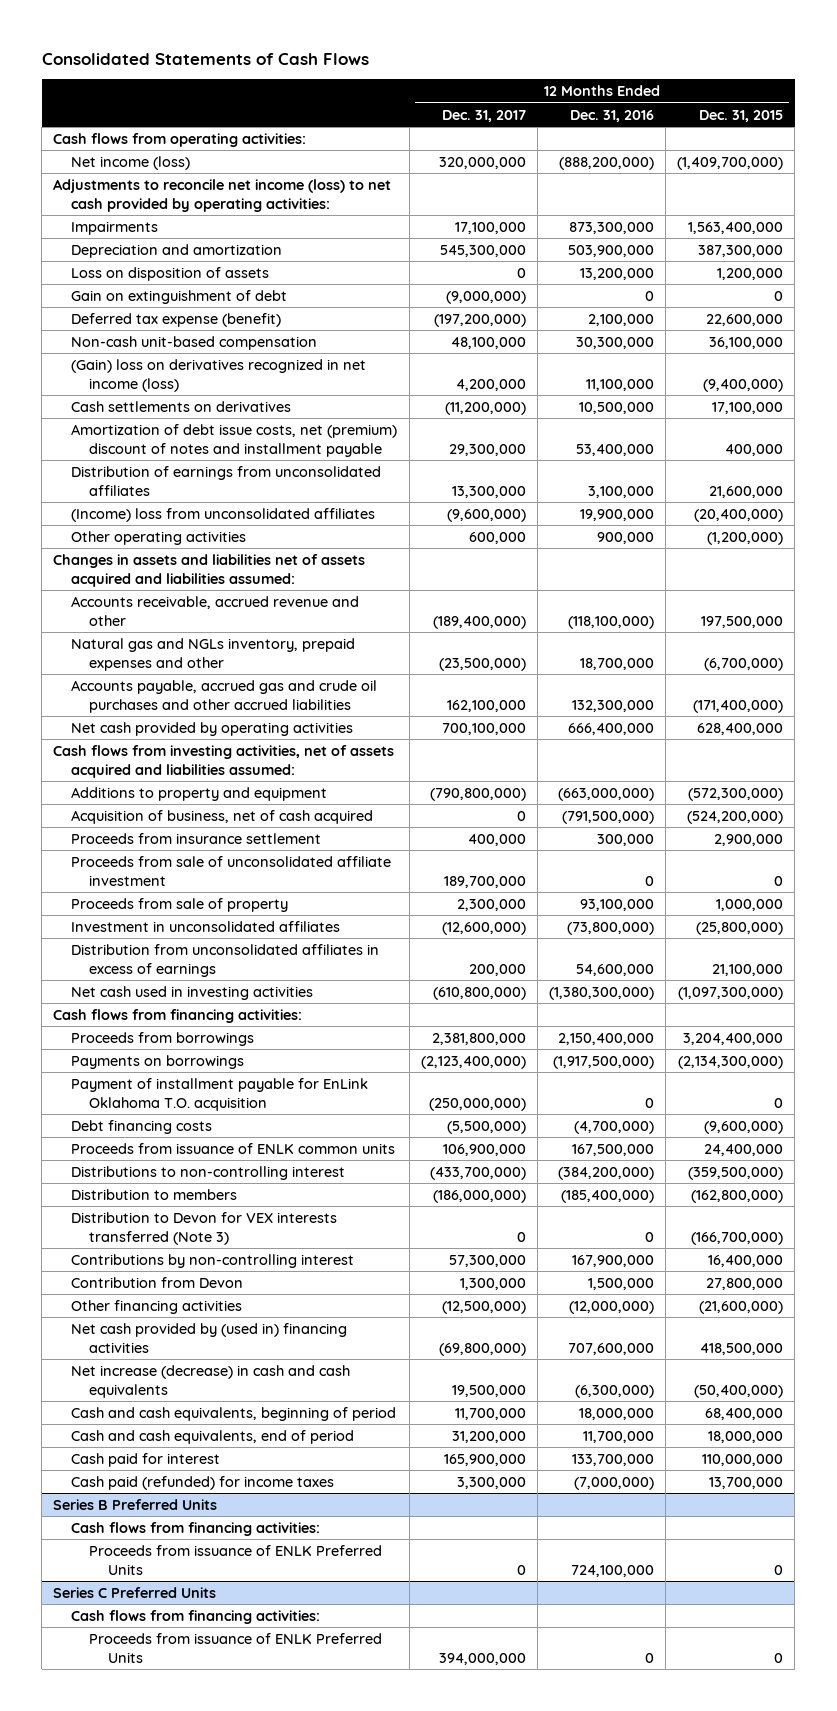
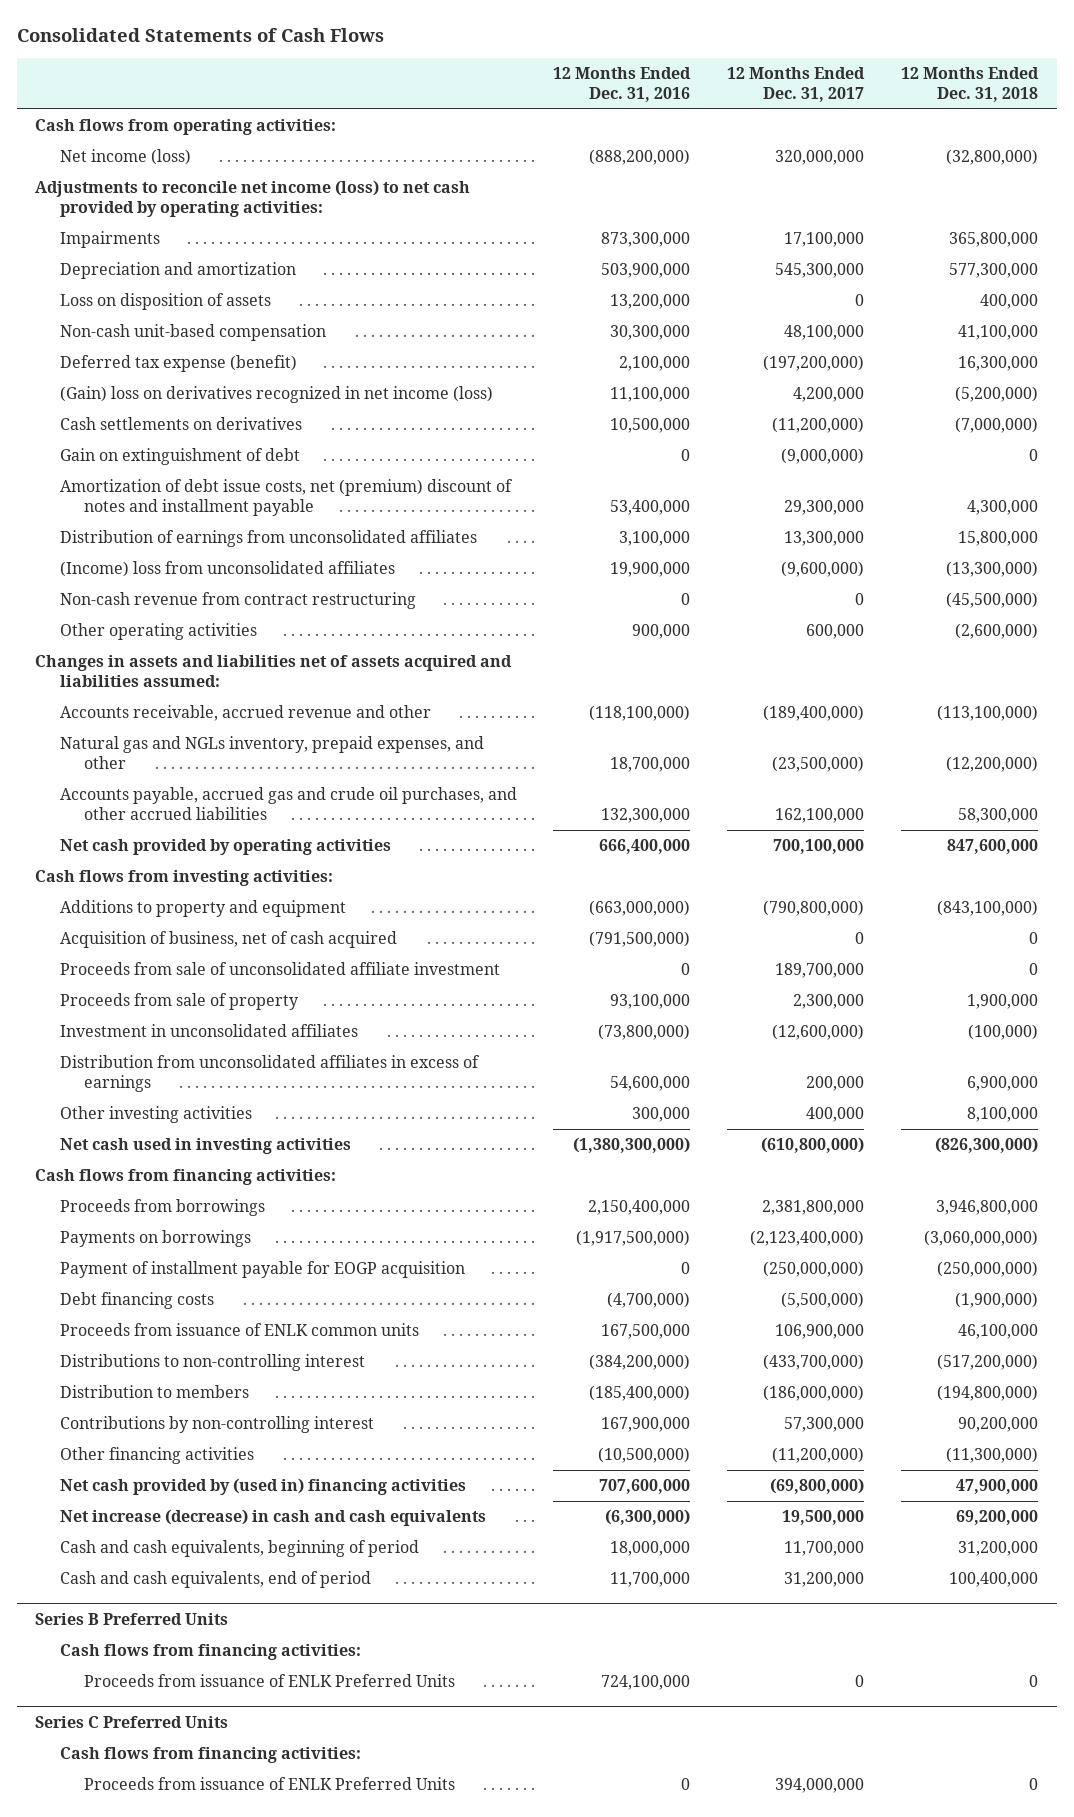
- | 12 Months Ended Dec. 31, 2017 | 12 Months Ended Dec. 31, 2016 | 12 Months Ended Dec. 31, 2015
+ | 12 Months Ended Dec. 31, 2016 | 12 Months Ended Dec. 31, 2017 | 12 Months Ended Dec. 31, 2018
moved down: Deferred tax expense (benefit) | 2,100,000 | (197,200,000) | 16,300,000
moved down: Gain on extinguishment of debt | 0 | (9,000,000) | 0
+ Non-cash revenue from contract restructuring | 0 | 0 | (45,500,000)
- Natural gas and NGLs inventory, prepaid expenses and other | (23,500,000) | 18,700,000 | (6,700,000)
- Accounts payable, accrued gas and crude oil purchases and other accrued liabilities | 162,100,000 | 132,300,000 | (171,400,000)
+ Natural gas and NGLs inventory, prepaid expenses, and other | 18,700,000 | (23,500,000) | (12,200,000)
+ Accounts payable, accrued gas and crude oil purchases, and other accrued liabilities | 132,300,000 | 162,100,000 | 58,300,000
- Cash flows from investing activities, net of assets acquired and liabilities assumed:
+ Cash flows from investing activities:
- Proceeds from insurance settlement | 400,000 | 300,000 | 2,900,000
+ Other investing activities | 300,000 | 400,000 | 8,100,000
- Payment of installment payable for EnLink Oklahoma T.O. acquisition | (250,000,000) | 0 | 0
+ Payment of installment payable for EOGP acquisition | 0 | (250,000,000) | (250,000,000)
- Distribution to Devon for VEX interests transferred (Note 3) | 0 | 0 | (166,700,000)
- Contribution from Devon | 1,300,000 | 1,500,000 | 27,800,000
- Other financing activities | (12,500,000) | (12,000,000) | (21,600,000)
+ Other financing activities | (10,500,000) | (11,200,000) | (11,300,000)
- Cash paid for interest | 165,900,000 | 133,700,000 | 110,000,000
- Cash paid (refunded) for income taxes | 3,300,000 | (7,000,000) | 13,700,000

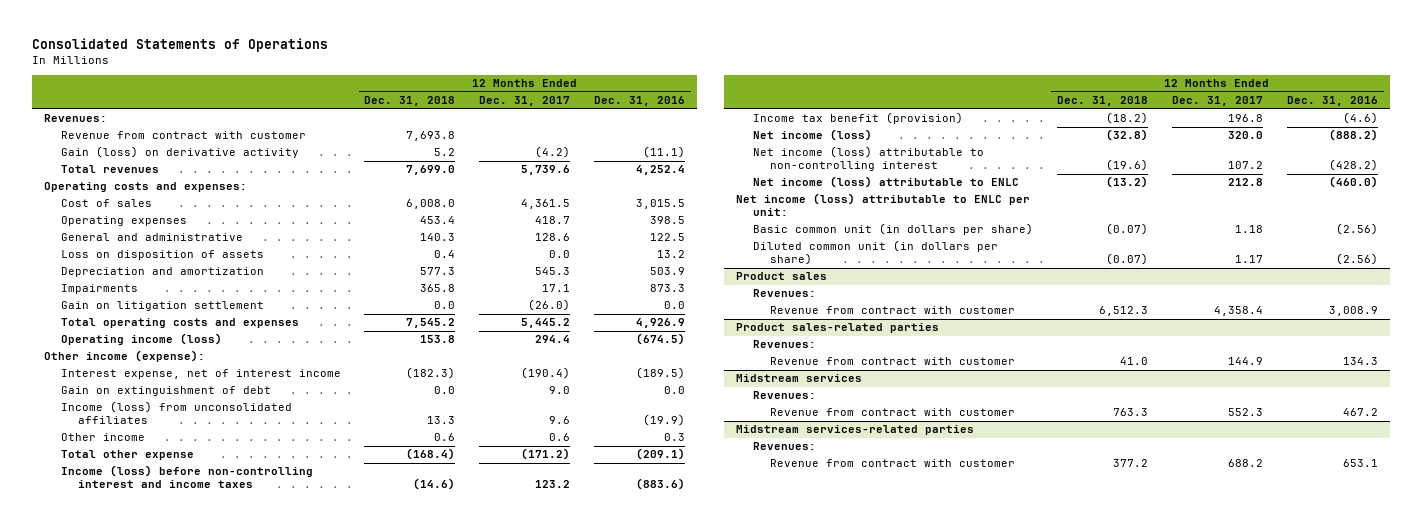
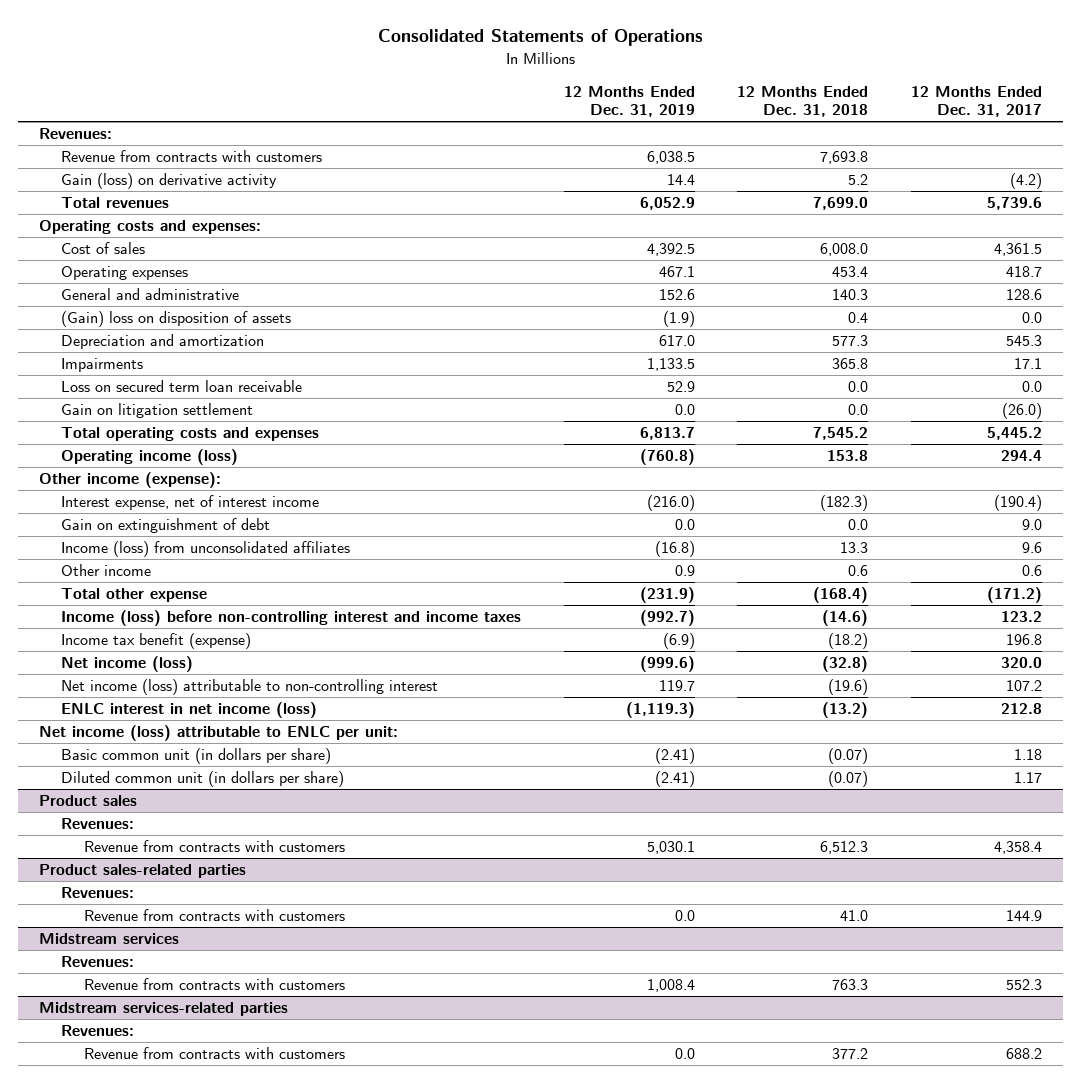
- | 12 Months Ended Dec. 31, 2018 | 12 Months Ended Dec. 31, 2017 | 12 Months Ended Dec. 31, 2016
+ | 12 Months Ended Dec. 31, 2019 | 12 Months Ended Dec. 31, 2018 | 12 Months Ended Dec. 31, 2017
- Revenue from contract with customer | 7,693.8 | |
+ Revenue from contracts with customers | 6,038.5 | 7,693.8 |
- Loss on disposition of assets | 0.4 | 0.0 | 13.2
+ (Gain) loss on disposition of assets | (1.9) | 0.4 | 0.0
+ Loss on secured term loan receivable | 52.9 | 0.0 | 0.0
- Income tax benefit (provision) | (18.2) | 196.8 | (4.6)
+ Income tax benefit (expense) | (6.9) | (18.2) | 196.8
- Net income (loss) attributable to ENLC | (13.2) | 212.8 | (460.0)
+ ENLC interest in net income (loss) | (1,119.3) | (13.2) | 212.8
@ Product sales
- Revenue from contract with customer | 6,512.3 | 4,358.4 | 3,008.9
+ Revenue from contracts with customers | 5,030.1 | 6,512.3 | 4,358.4
@ Product sales-related parties
- Revenue from contract with customer | 41.0 | 144.9 | 134.3
+ Revenue from contracts with customers | 0.0 | 41.0 | 144.9
@ Midstream services
- Revenue from contract with customer | 763.3 | 552.3 | 467.2
+ Revenue from contracts with customers | 1,008.4 | 763.3 | 552.3
@ Midstream services-related parties
- Revenue from contract with customer | 377.2 | 688.2 | 653.1
+ Revenue from contracts with customers | 0.0 | 377.2 | 688.2

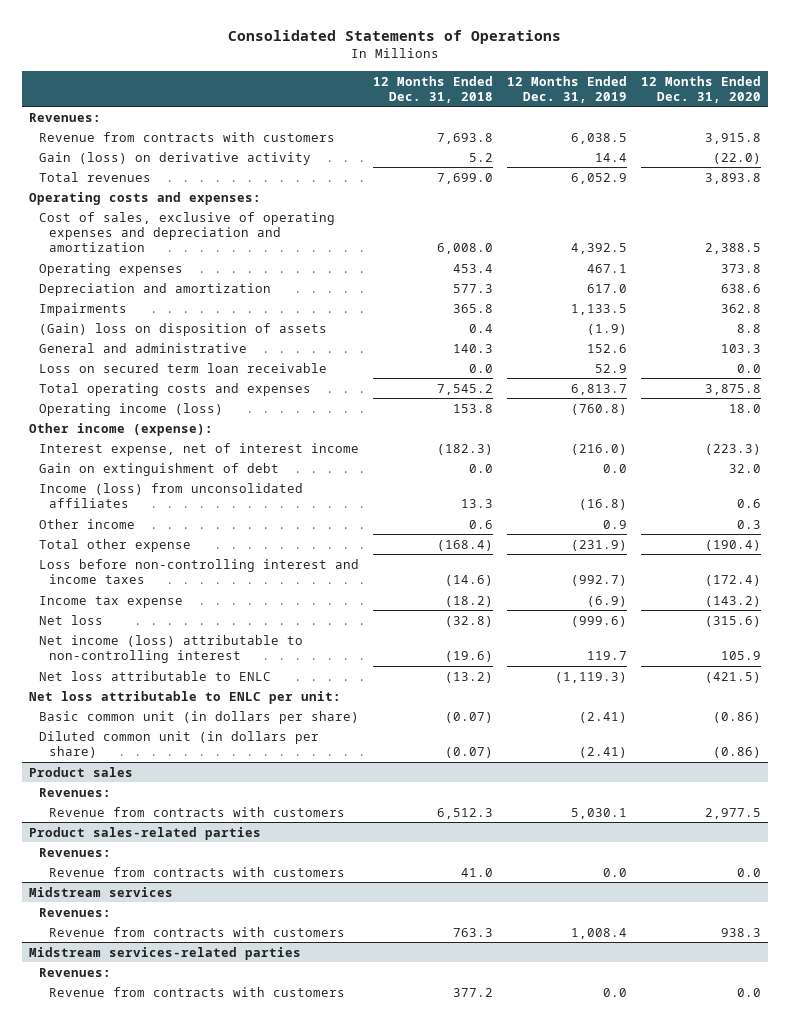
- | 12 Months Ended Dec. 31, 2019 | 12 Months Ended Dec. 31, 2018 | 12 Months Ended Dec. 31, 2017
+ | 12 Months Ended Dec. 31, 2018 | 12 Months Ended Dec. 31, 2019 | 12 Months Ended Dec. 31, 2020
- Cost of sales | 4,392.5 | 6,008.0 | 4,361.5
+ Cost of sales, exclusive of operating expenses and depreciation and amortization | 6,008.0 | 4,392.5 | 2,388.5
moved down: (Gain) loss on disposition of assets | 0.4 | (1.9) | 8.8
moved down: General and administrative | 140.3 | 152.6 | 103.3
- Gain on litigation settlement | 0.0 | 0.0 | (26.0)
- Income (loss) before non-controlling interest and income taxes | (992.7) | (14.6) | 123.2
- Income tax benefit (expense) | (6.9) | (18.2) | 196.8
- Net income (loss) | (999.6) | (32.8) | 320.0
+ Loss before non-controlling interest and income taxes | (14.6) | (992.7) | (172.4)
+ Income tax expense | (18.2) | (6.9) | (143.2)
+ Net loss | (32.8) | (999.6) | (315.6)
- ENLC interest in net income (loss) | (1,119.3) | (13.2) | 212.8
- Net income (loss) attributable to ENLC per unit:
+ Net loss attributable to ENLC | (13.2) | (1,119.3) | (421.5)
+ Net loss attributable to ENLC per unit:

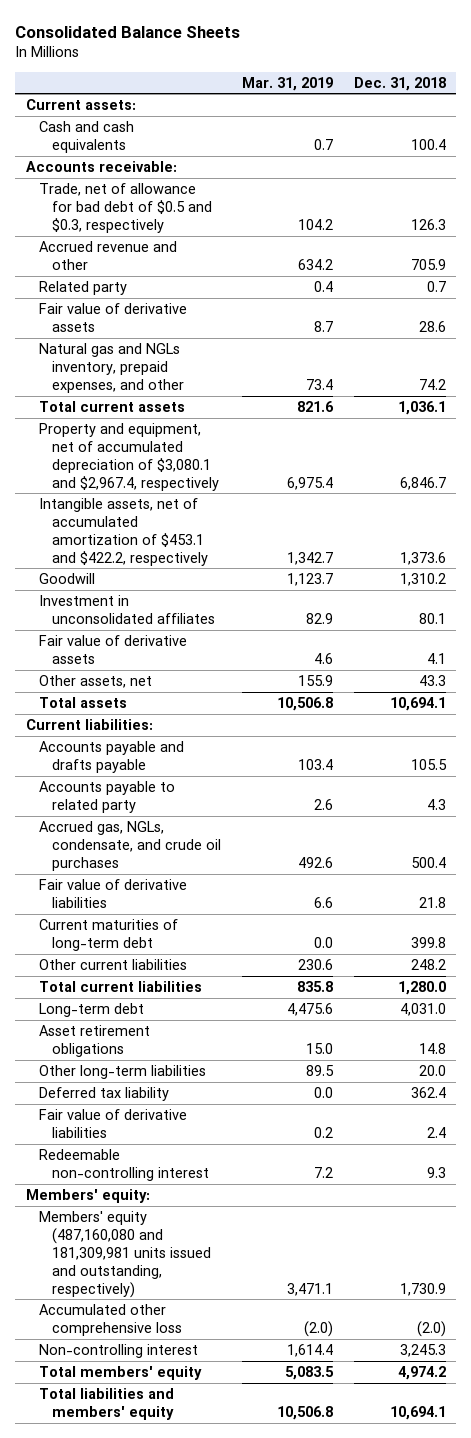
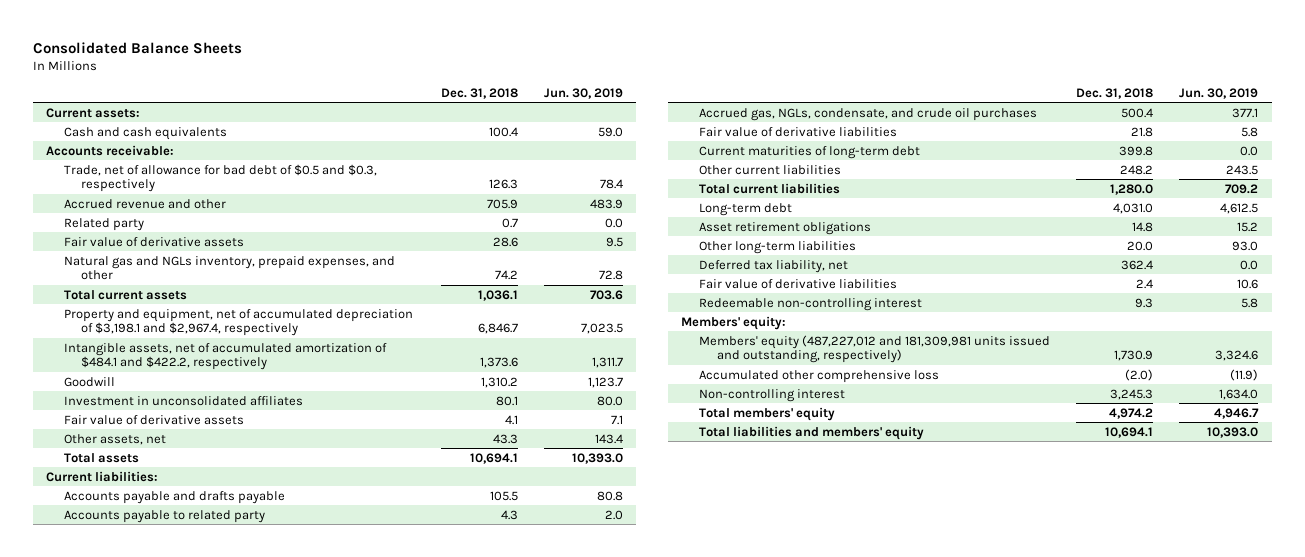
- | Mar. 31, 2019 | Dec. 31, 2018
+ | Dec. 31, 2018 | Jun. 30, 2019
- Property and equipment, net of accumulated depreciation of $3,080.1 and $2,967.4, respectively | 6,975.4 | 6,846.7
- Intangible assets, net of accumulated amortization of $453.1 and $422.2, respectively | 1,342.7 | 1,373.6
+ Property and equipment, net of accumulated depreciation of $3,198.1 and $2,967.4, respectively | 6,846.7 | 7,023.5
+ Intangible assets, net of accumulated amortization of $484.1 and $422.2, respectively | 1,373.6 | 1,311.7
- Deferred tax liability | 0.0 | 362.4
+ Deferred tax liability, net | 362.4 | 0.0
- Members' equity (487,160,080 and 181,309,981 units issued and outstanding, respectively) | 3,471.1 | 1,730.9
+ Members' equity (487,227,012 and 181,309,981 units issued and outstanding, respectively) | 1,730.9 | 3,324.6

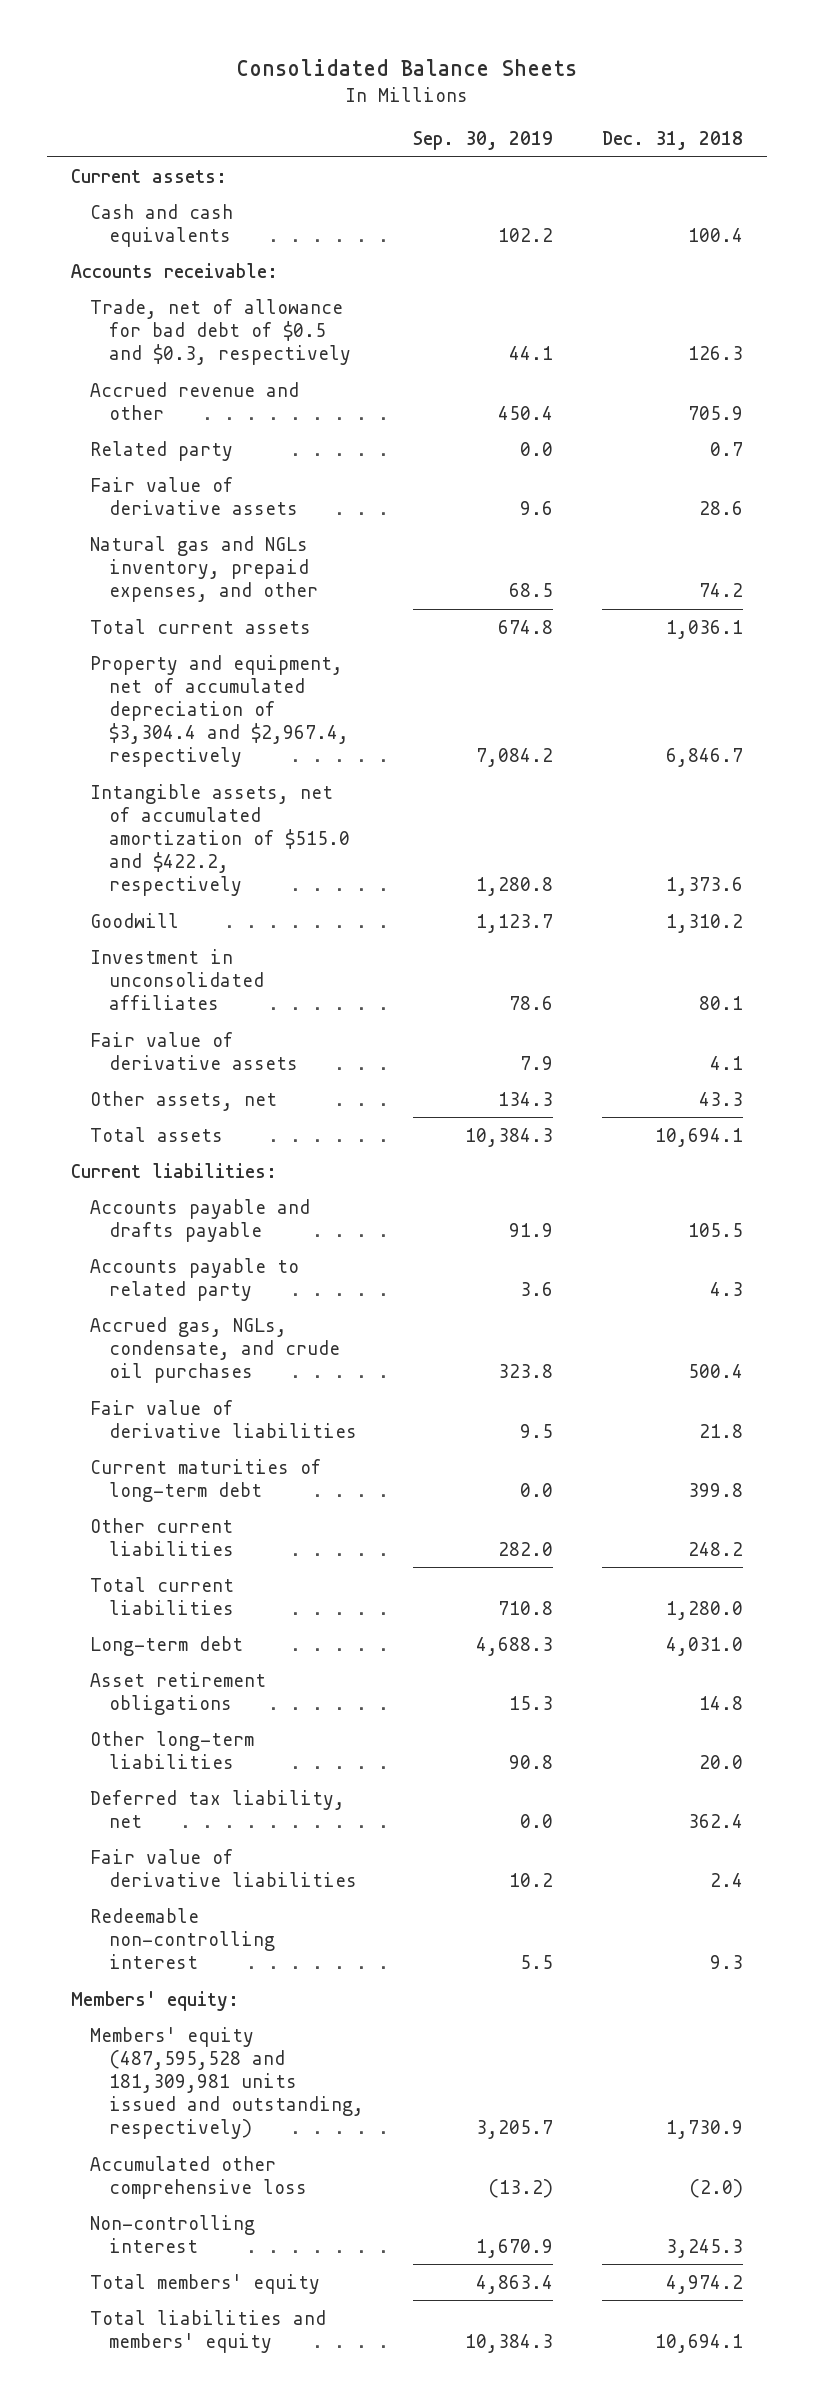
- | Dec. 31, 2018 | Jun. 30, 2019
+ | Sep. 30, 2019 | Dec. 31, 2018
- Property and equipment, net of accumulated depreciation of $3,198.1 and $2,967.4, respectively | 6,846.7 | 7,023.5
- Intangible assets, net of accumulated amortization of $484.1 and $422.2, respectively | 1,373.6 | 1,311.7
+ Property and equipment, net of accumulated depreciation of $3,304.4 and $2,967.4, respectively | 7,084.2 | 6,846.7
+ Intangible assets, net of accumulated amortization of $515.0 and $422.2, respectively | 1,280.8 | 1,373.6
- Members' equity (487,227,012 and 181,309,981 units issued and outstanding, respectively) | 1,730.9 | 3,324.6
+ Members' equity (487,595,528 and 181,309,981 units issued and outstanding, respectively) | 3,205.7 | 1,730.9

